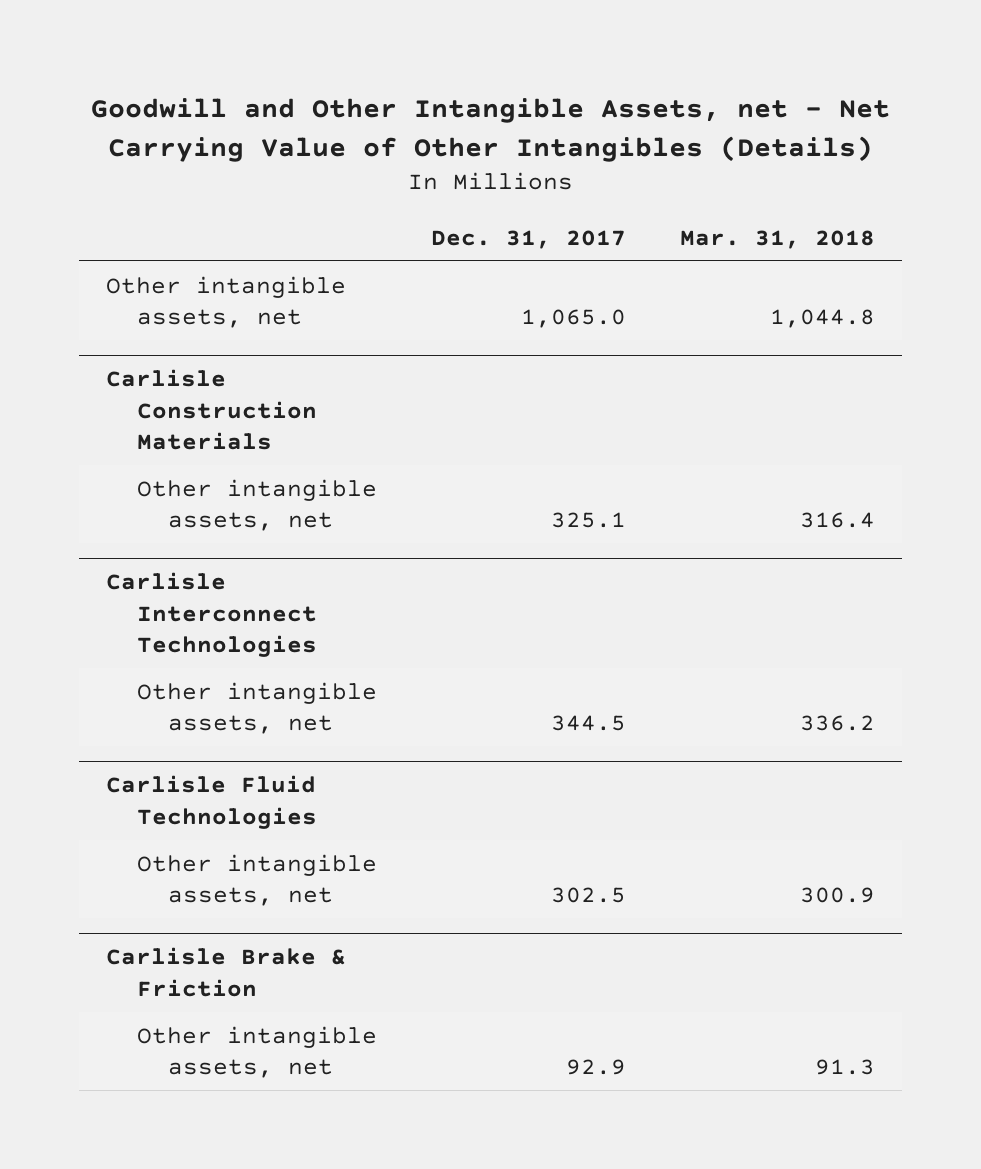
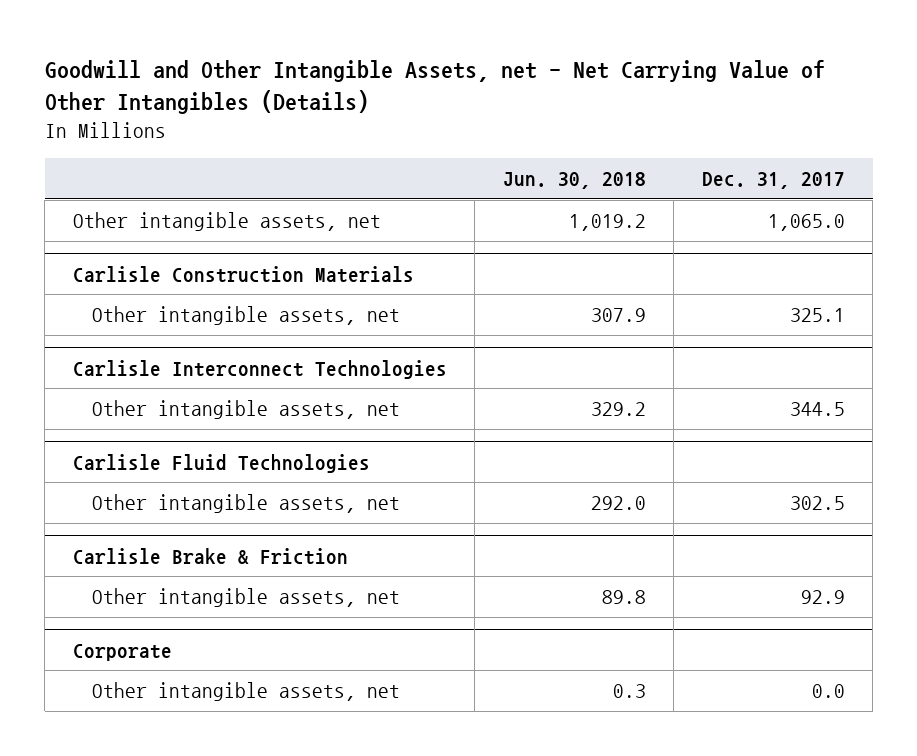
- | Dec. 31, 2017 | Mar. 31, 2018
+ | Jun. 30, 2018 | Dec. 31, 2017
+ Corporate
+ Other intangible assets, net | 0.3 | 0.0

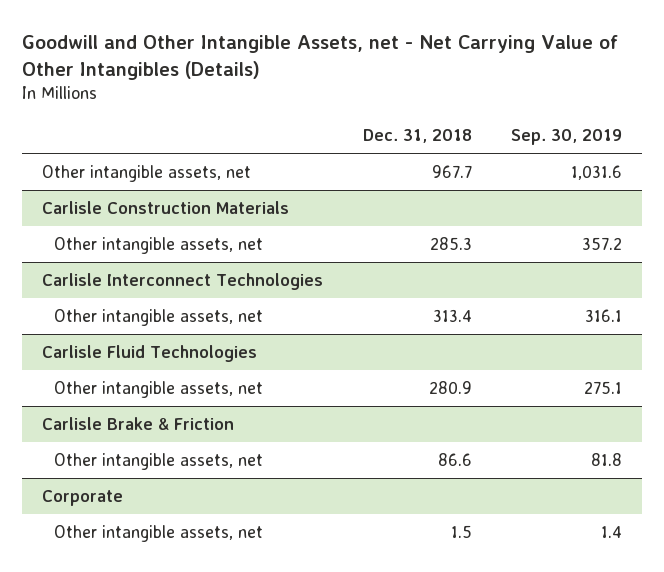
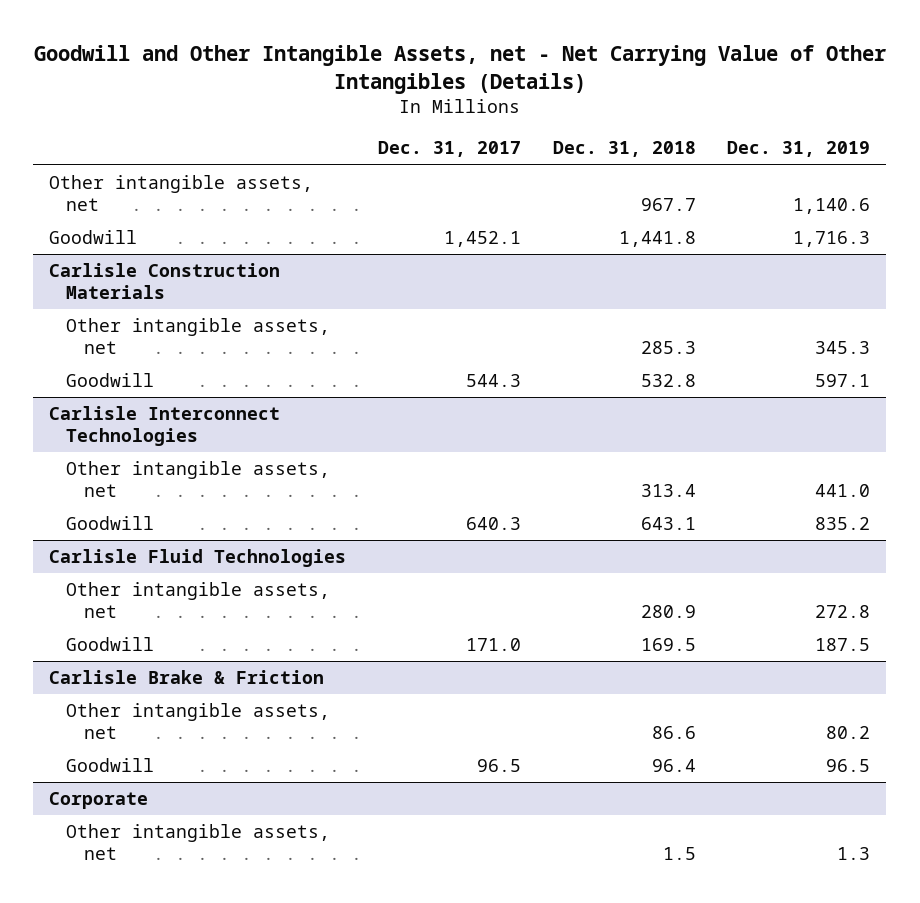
- | Dec. 31, 2018 | Sep. 30, 2019
+ | Dec. 31, 2017 | Dec. 31, 2018 | Dec. 31, 2019
+ Goodwill | 1,452.1 | 1,441.8 | 1,716.3
@ Carlisle Construction Materials
+ Goodwill | 544.3 | 532.8 | 597.1
@ Carlisle Interconnect Technologies
+ Goodwill | 640.3 | 643.1 | 835.2
@ Carlisle Fluid Technologies
+ Goodwill | 171.0 | 169.5 | 187.5
@ Carlisle Brake & Friction
+ Goodwill | 96.5 | 96.4 | 96.5

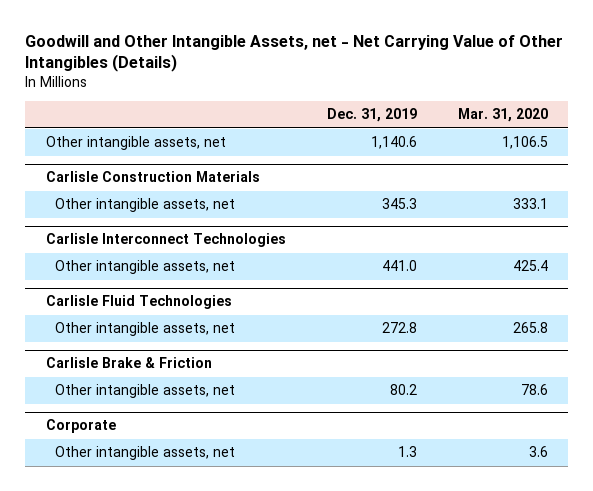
- | Dec. 31, 2017 | Dec. 31, 2018 | Dec. 31, 2019
+ | Dec. 31, 2019 | Mar. 31, 2020
- Goodwill | 1,452.1 | 1,441.8 | 1,716.3
@ Carlisle Construction Materials
- Goodwill | 544.3 | 532.8 | 597.1
@ Carlisle Interconnect Technologies
- Goodwill | 640.3 | 643.1 | 835.2
@ Carlisle Fluid Technologies
- Goodwill | 171.0 | 169.5 | 187.5
@ Carlisle Brake & Friction
- Goodwill | 96.5 | 96.4 | 96.5

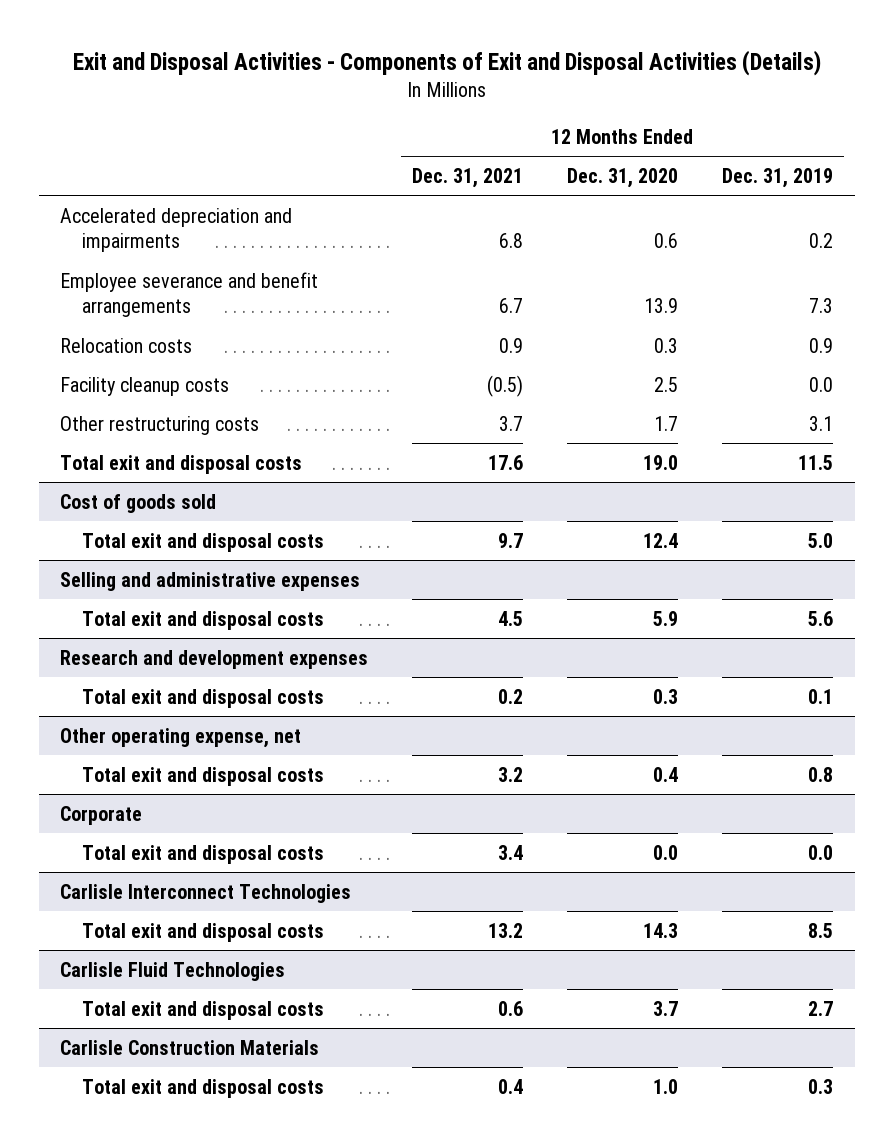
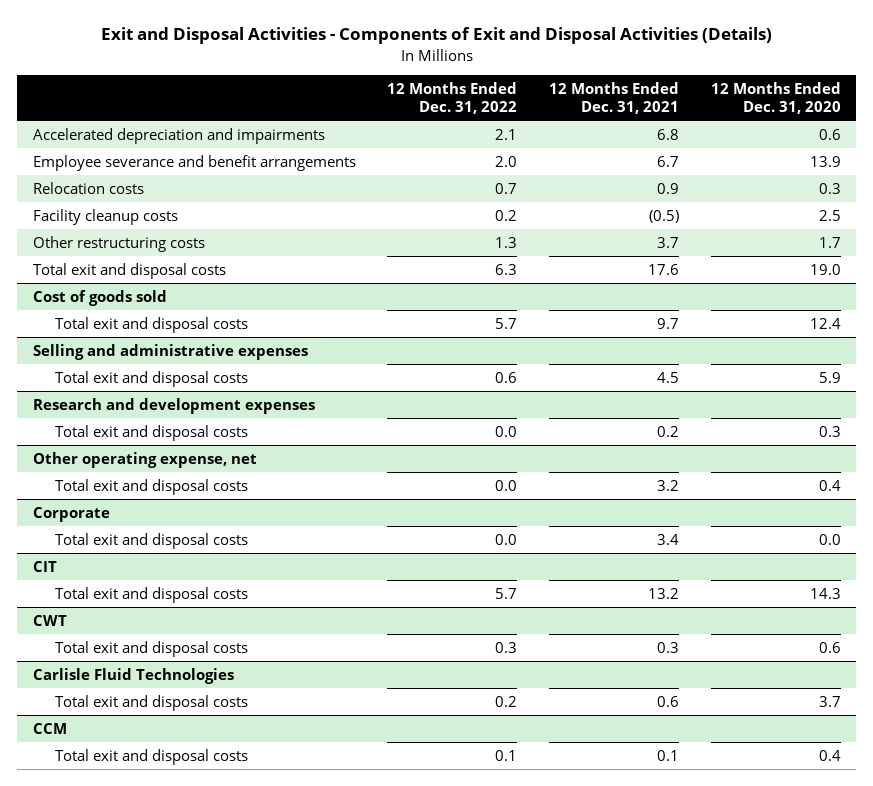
- | 12 Months Ended Dec. 31, 2021 | 12 Months Ended Dec. 31, 2020 | 12 Months Ended Dec. 31, 2019
+ | 12 Months Ended Dec. 31, 2022 | 12 Months Ended Dec. 31, 2021 | 12 Months Ended Dec. 31, 2020
- Carlisle Interconnect Technologies
+ CIT
+ CWT
+ Total exit and disposal costs | 0.3 | 0.3 | 0.6
- Carlisle Construction Materials
- Total exit and disposal costs | 0.4 | 1.0 | 0.3
+ CCM
+ Total exit and disposal costs | 0.1 | 0.1 | 0.4

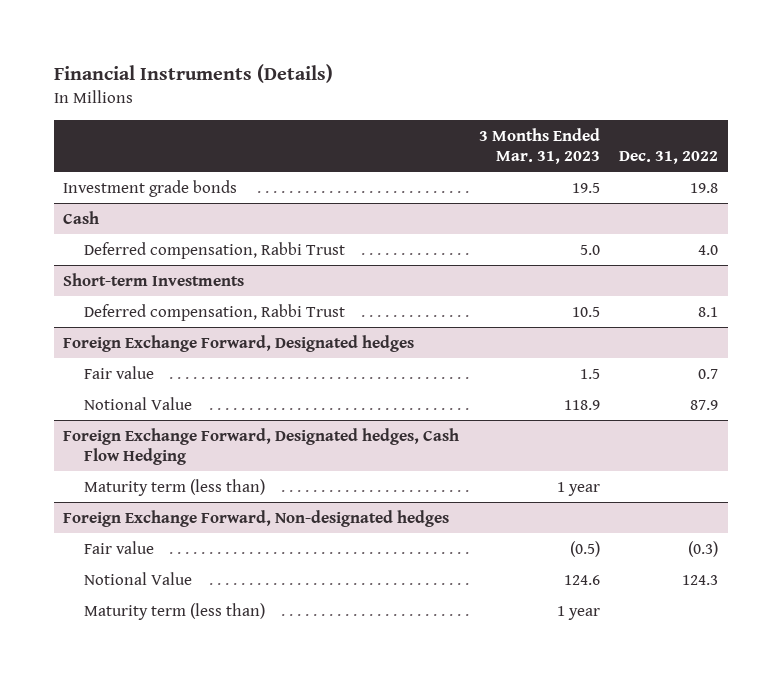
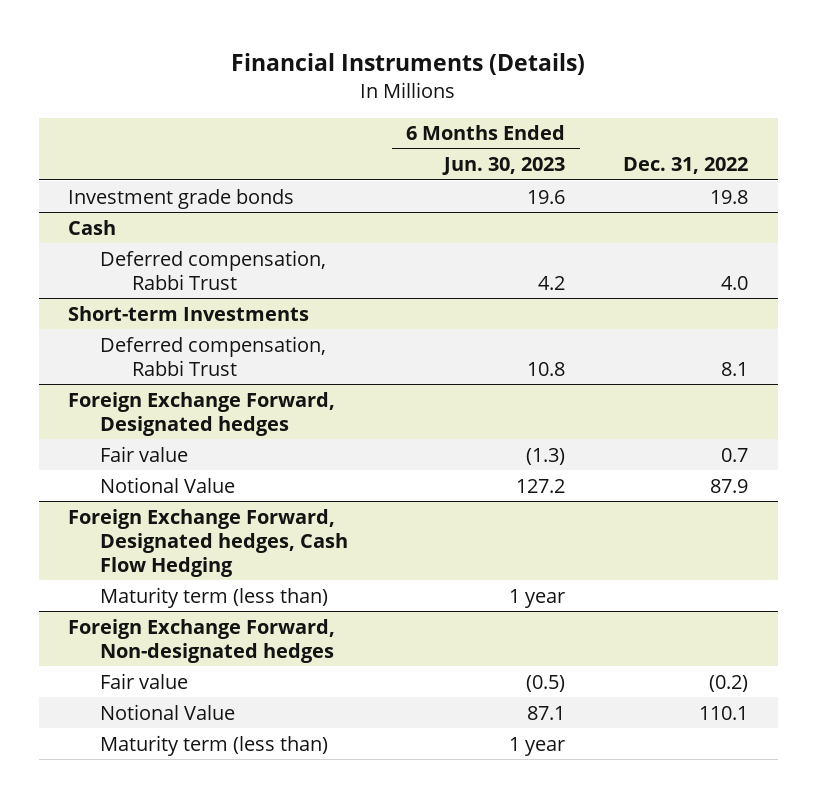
- | 3 Months Ended Mar. 31, 2023 | Dec. 31, 2022
+ | 6 Months Ended Jun. 30, 2023 | Dec. 31, 2022
@ Foreign Exchange Forward, Non-designated hedges
- Fair value | (0.5) | (0.3)
- Notional Value | 124.6 | 124.3
+ Fair value | (0.5) | (0.2)
+ Notional Value | 87.1 | 110.1

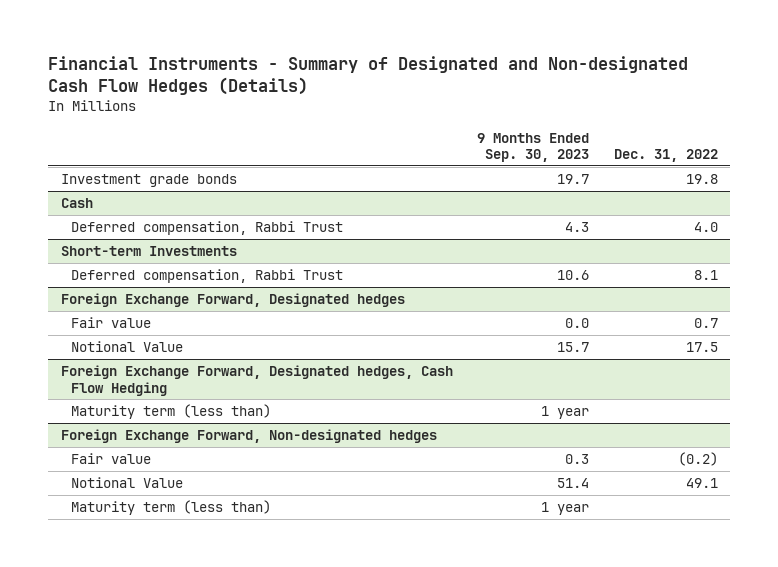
- Financial Instruments (Details)
+ Financial Instruments - Summary of Designated and Non-designated Cash Flow Hedges (Details)
- | 6 Months Ended Jun. 30, 2023 | Dec. 31, 2022
+ | 9 Months Ended Sep. 30, 2023 | Dec. 31, 2022
@ Foreign Exchange Forward, Designated hedges
- Notional Value | 127.2 | 87.9
+ Notional Value | 15.7 | 17.5
@ Foreign Exchange Forward, Non-designated hedges
- Notional Value | 87.1 | 110.1
+ Notional Value | 51.4 | 49.1

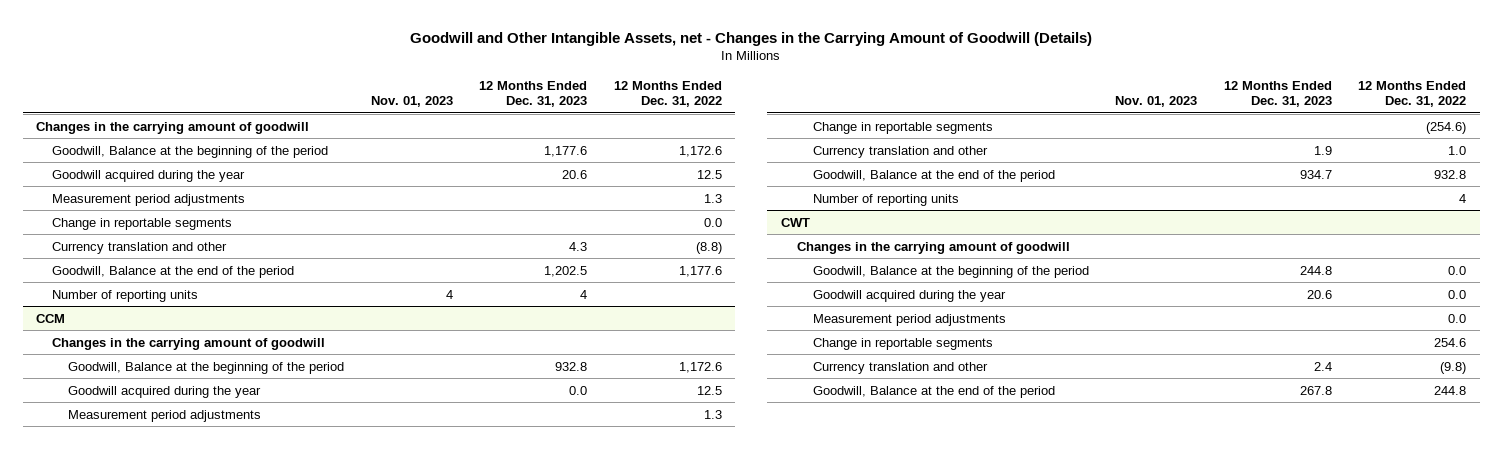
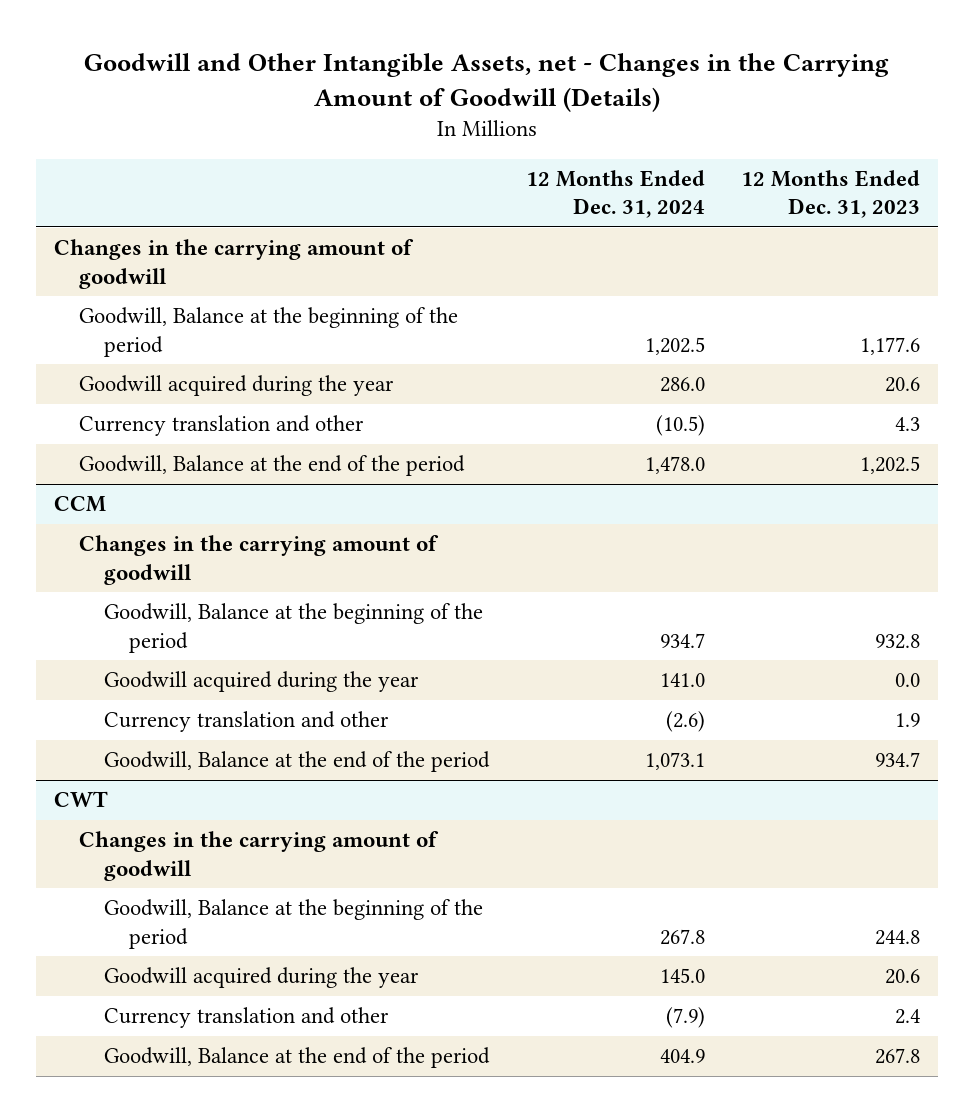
- | Nov. 01, 2023 | 12 Months Ended Dec. 31, 2023 | 12 Months Ended Dec. 31, 2022
+ | 12 Months Ended Dec. 31, 2024 | 12 Months Ended Dec. 31, 2023
- Measurement period adjustments | | | 1.3
- Change in reportable segments | | | 0.0
- Number of reporting units | 4 | 4 |
@ CCM
- Measurement period adjustments | | | 1.3
- Change in reportable segments | | | (254.6)
- Number of reporting units | | | 4
@ CWT
- Measurement period adjustments | | | 0.0
- Change in reportable segments | | | 254.6

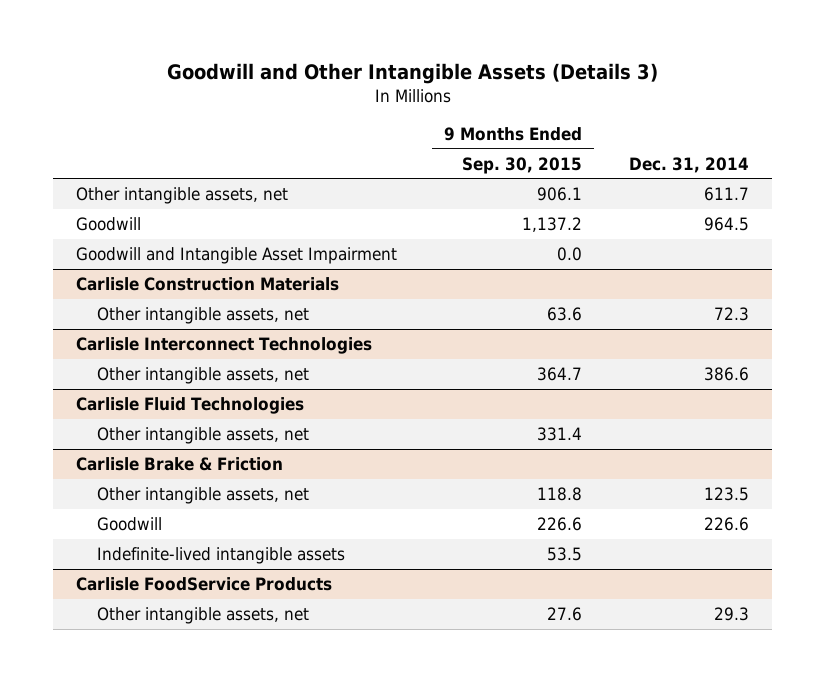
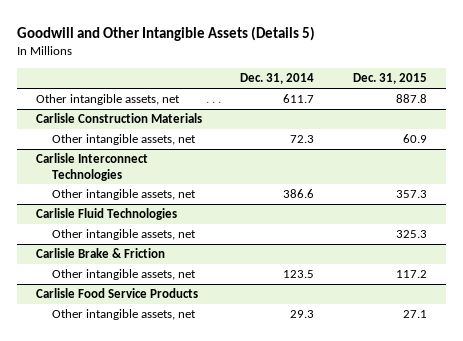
- Goodwill and Other Intangible Assets (Details 3)
+ Goodwill and Other Intangible Assets (Details 5)
- | 9 Months Ended Sep. 30, 2015 | Dec. 31, 2014
+ | Dec. 31, 2014 | Dec. 31, 2015
- Goodwill | 1,137.2 | 964.5
- Goodwill and Intangible Asset Impairment | 0.0 |
@ Carlisle Brake & Friction
- Goodwill | 226.6 | 226.6
- Indefinite-lived intangible assets | 53.5 |
- Carlisle FoodService Products
+ Carlisle Food Service Products

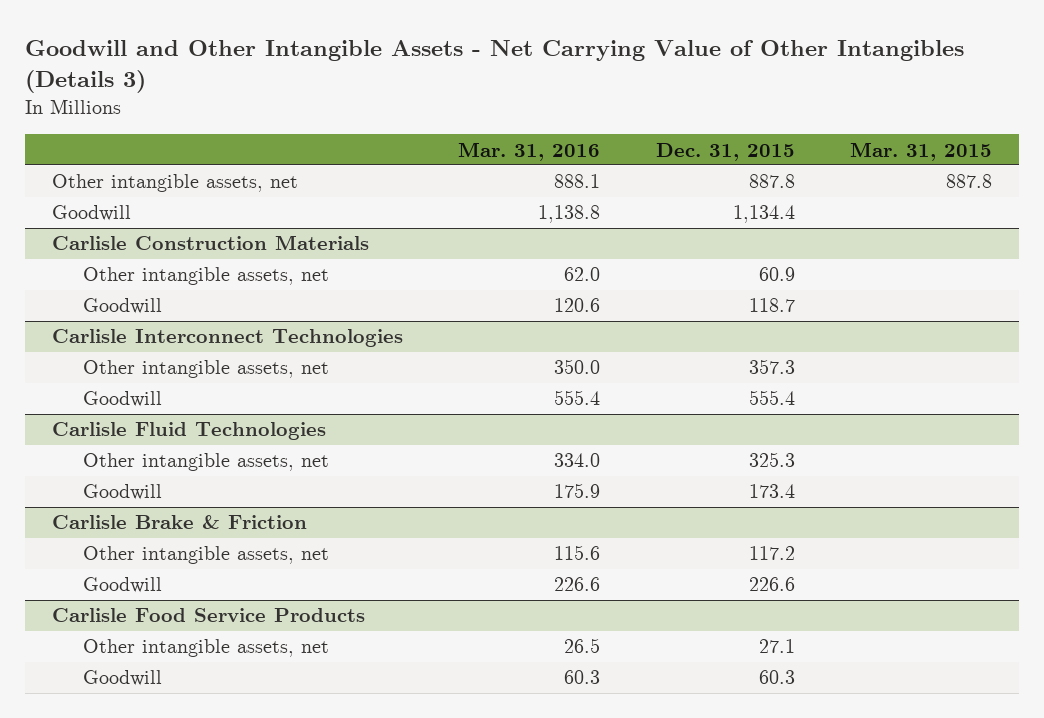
- Goodwill and Other Intangible Assets (Details 5)
+ Goodwill and Other Intangible Assets - Net Carrying Value of Other Intangibles (Details 3)
- | Dec. 31, 2014 | Dec. 31, 2015
+ | Mar. 31, 2016 | Dec. 31, 2015 | Mar. 31, 2015
+ Goodwill | 1,138.8 | 1,134.4 |
@ Carlisle Construction Materials
+ Goodwill | 120.6 | 118.7 |
@ Carlisle Interconnect Technologies
+ Goodwill | 555.4 | 555.4 |
@ Carlisle Fluid Technologies
+ Goodwill | 175.9 | 173.4 |
@ Carlisle Brake & Friction
+ Goodwill | 226.6 | 226.6 |
@ Carlisle Food Service Products
+ Goodwill | 60.3 | 60.3 |

